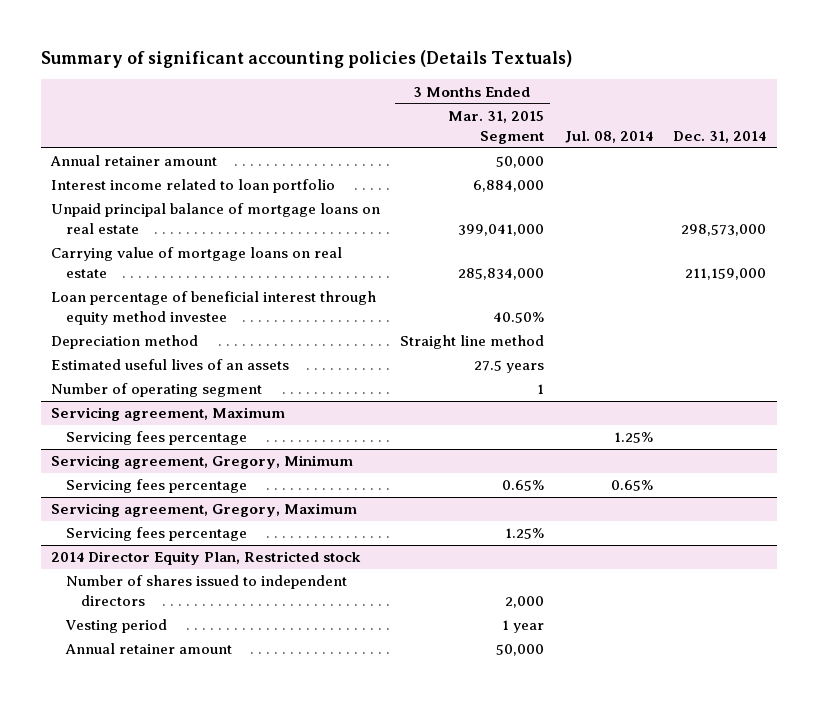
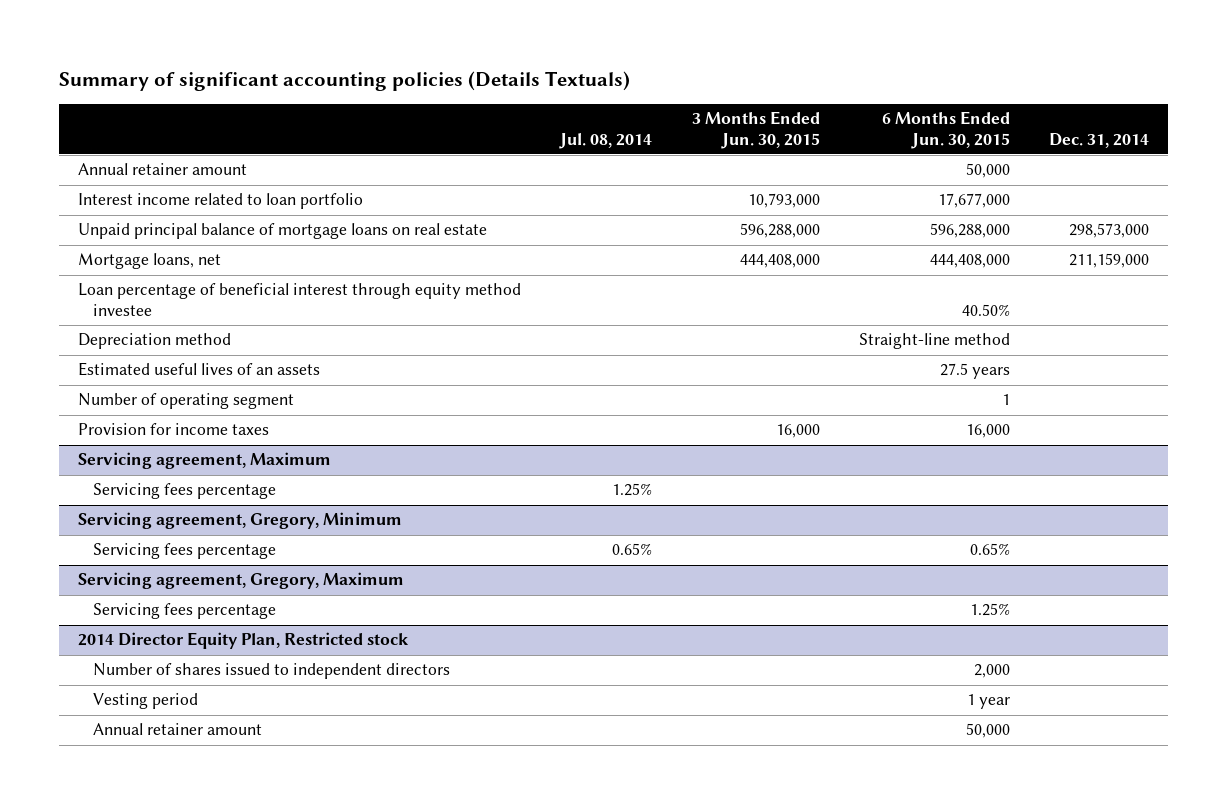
- | 3 Months Ended Mar. 31, 2015 Segment | Jul. 08, 2014 | Dec. 31, 2014
+ | Jul. 08, 2014 | 3 Months Ended Jun. 30, 2015 | 6 Months Ended Jun. 30, 2015 | Dec. 31, 2014
- Carrying value of mortgage loans on real estate | 285,834,000 | | 211,159,000
+ Mortgage loans, net | | 444,408,000 | 444,408,000 | 211,159,000
+ Provision for income taxes | | 16,000 | 16,000 |

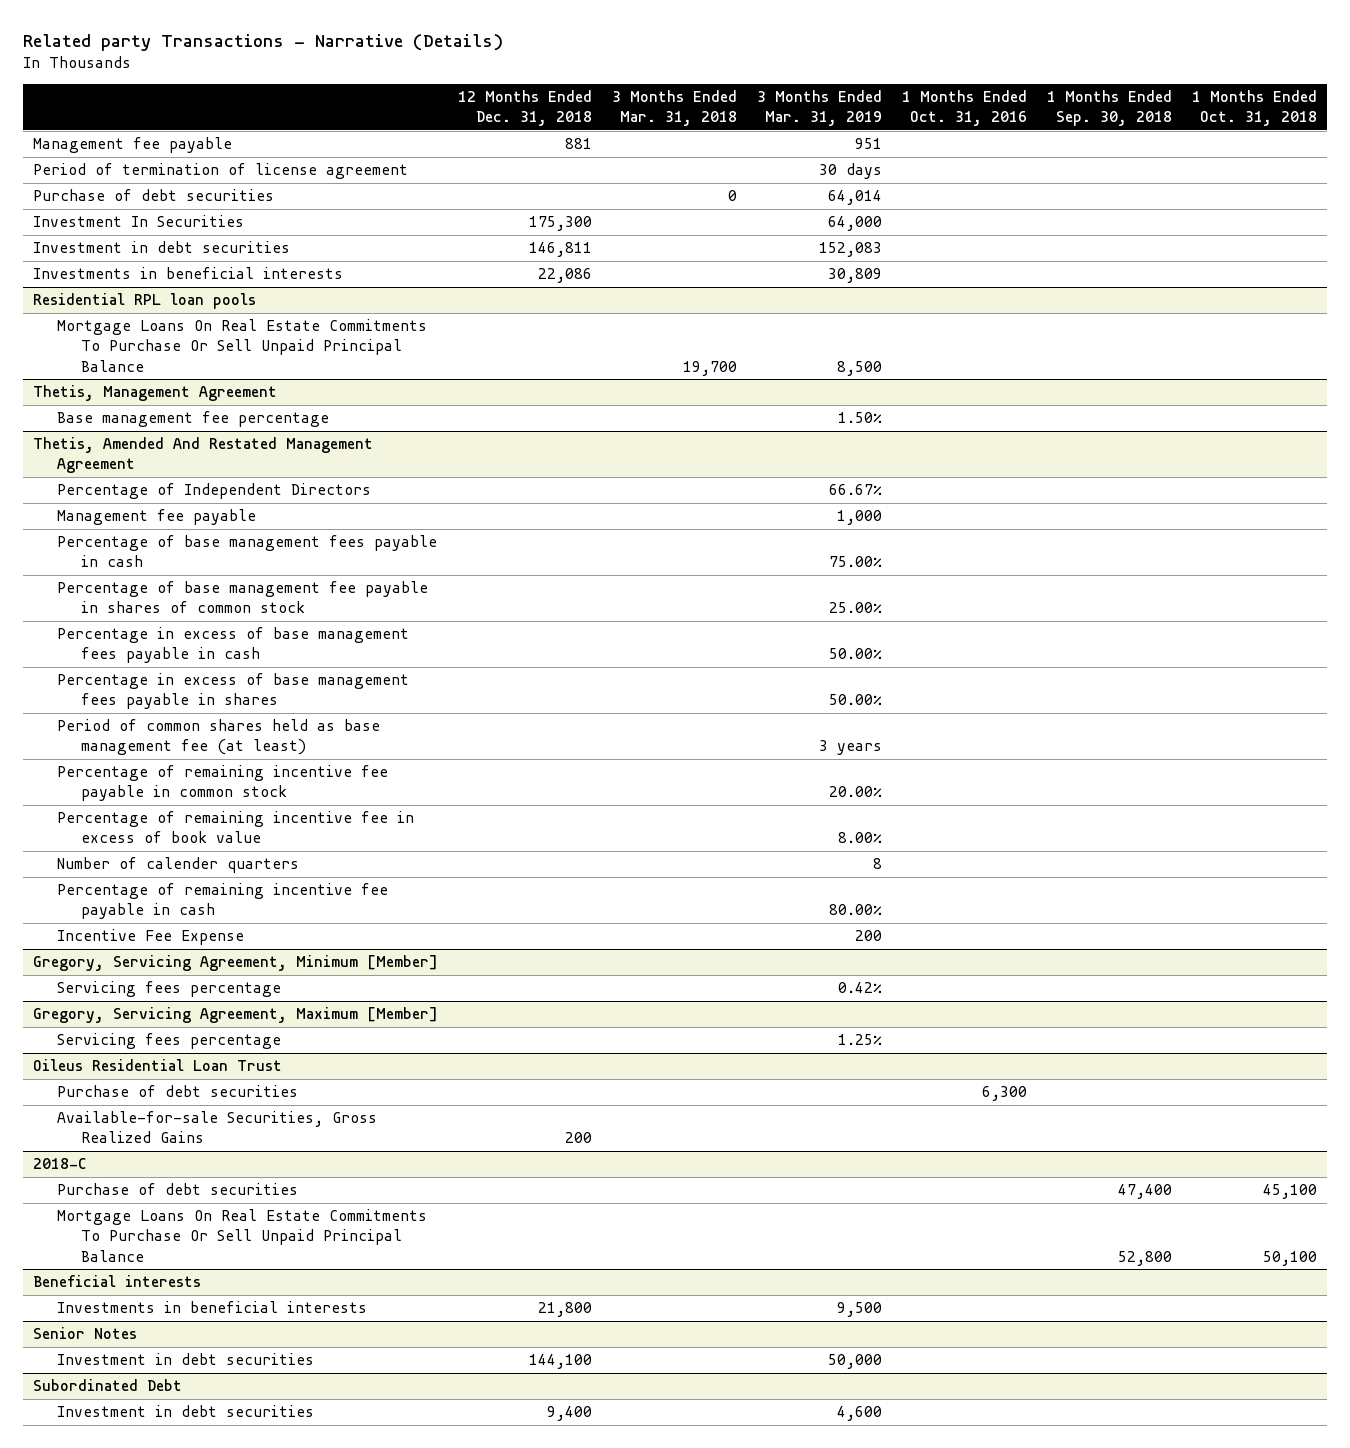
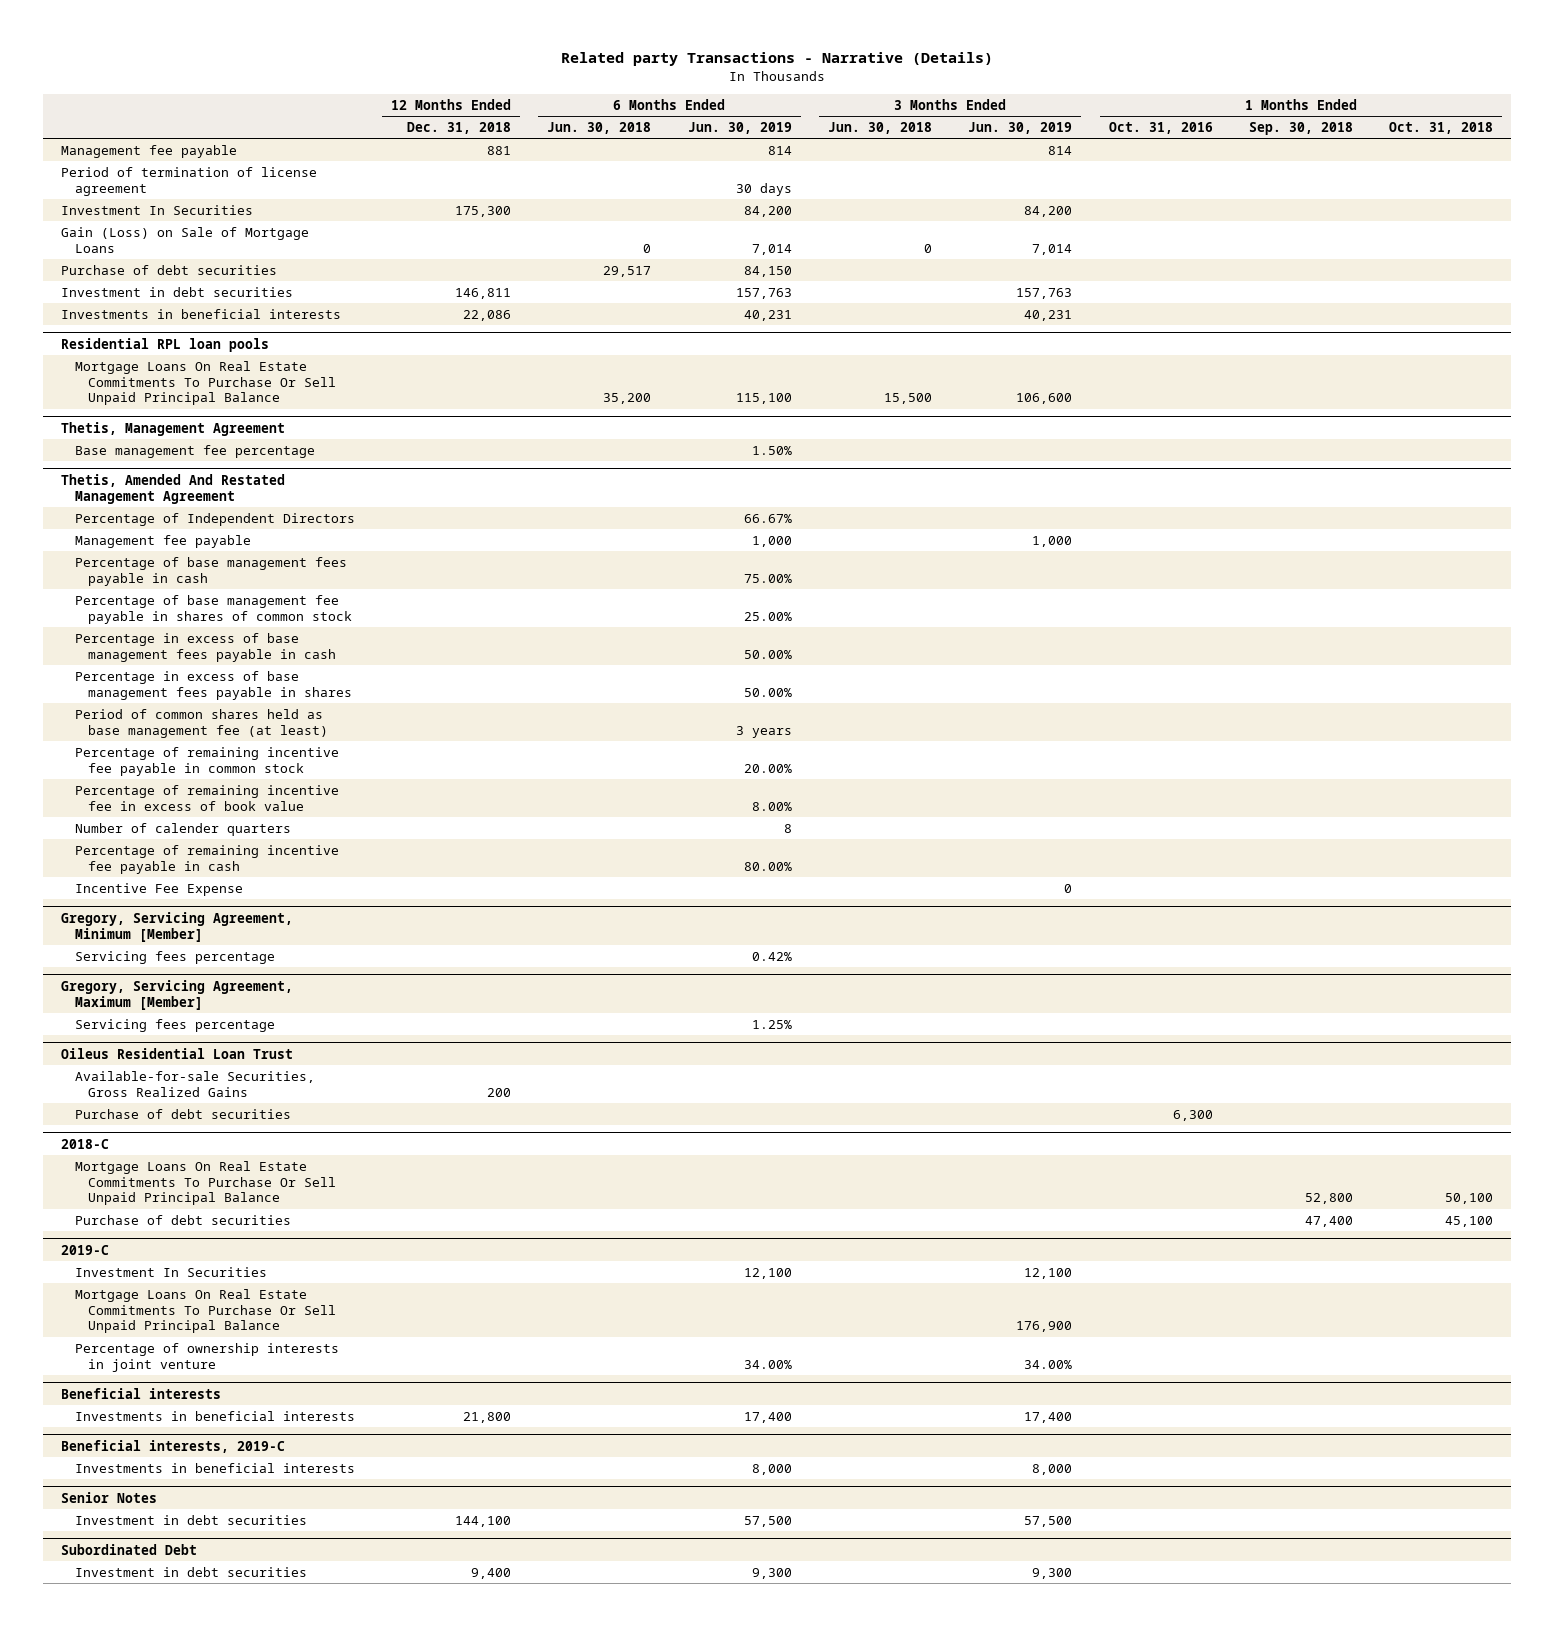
- | 12 Months Ended Dec. 31, 2018 | 3 Months Ended Mar. 31, 2018 | 3 Months Ended Mar. 31, 2019 | 1 Months Ended Oct. 31, 2016 | 1 Months Ended Sep. 30, 2018 | 1 Months Ended Oct. 31, 2018
+ | 12 Months Ended Dec. 31, 2018 | 6 Months Ended Jun. 30, 2018 | 6 Months Ended Jun. 30, 2019 | 3 Months Ended Jun. 30, 2018 | 3 Months Ended Jun. 30, 2019 | 1 Months Ended Oct. 31, 2016 | 1 Months Ended Sep. 30, 2018 | 1 Months Ended Oct. 31, 2018
+ Gain (Loss) on Sale of Mortgage Loans | | 0 | 7,014 | 0 | 7,014 | | |
moved down: Purchase of debt securities | | 29,517 | 84,150 | | | | |
@ Oileus Residential Loan Trust
moved down: Purchase of debt securities | | | | | | 6,300 | |
@ 2018-C
moved down: Purchase of debt securities | | | | | | | 47,400 | 45,100
+ 2019-C
+ Investment In Securities | | | 12,100 | | 12,100 | | |
+ Mortgage Loans On Real Estate Commitments To Purchase Or Sell Unpaid Principal Balance | | | | | 176,900 | | |
+ Percentage of ownership interests in joint venture | | | 34.00% | | 34.00% | | |
+ Beneficial interests, 2019-C
+ Investments in beneficial interests | | | 8,000 | | 8,000 | | |

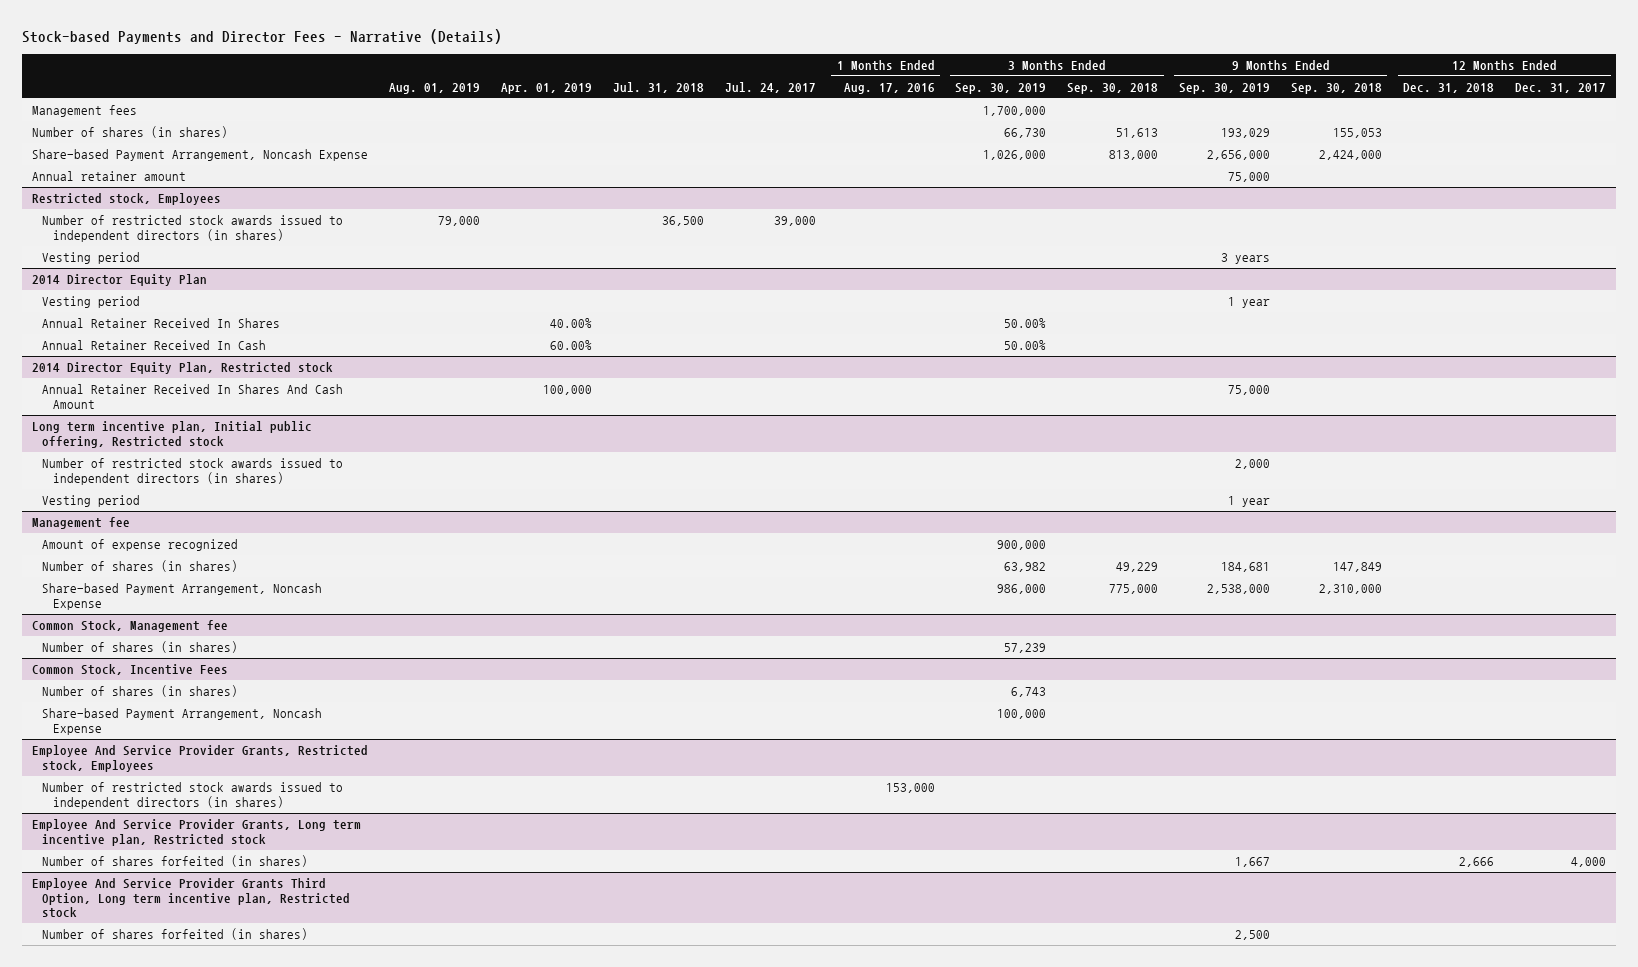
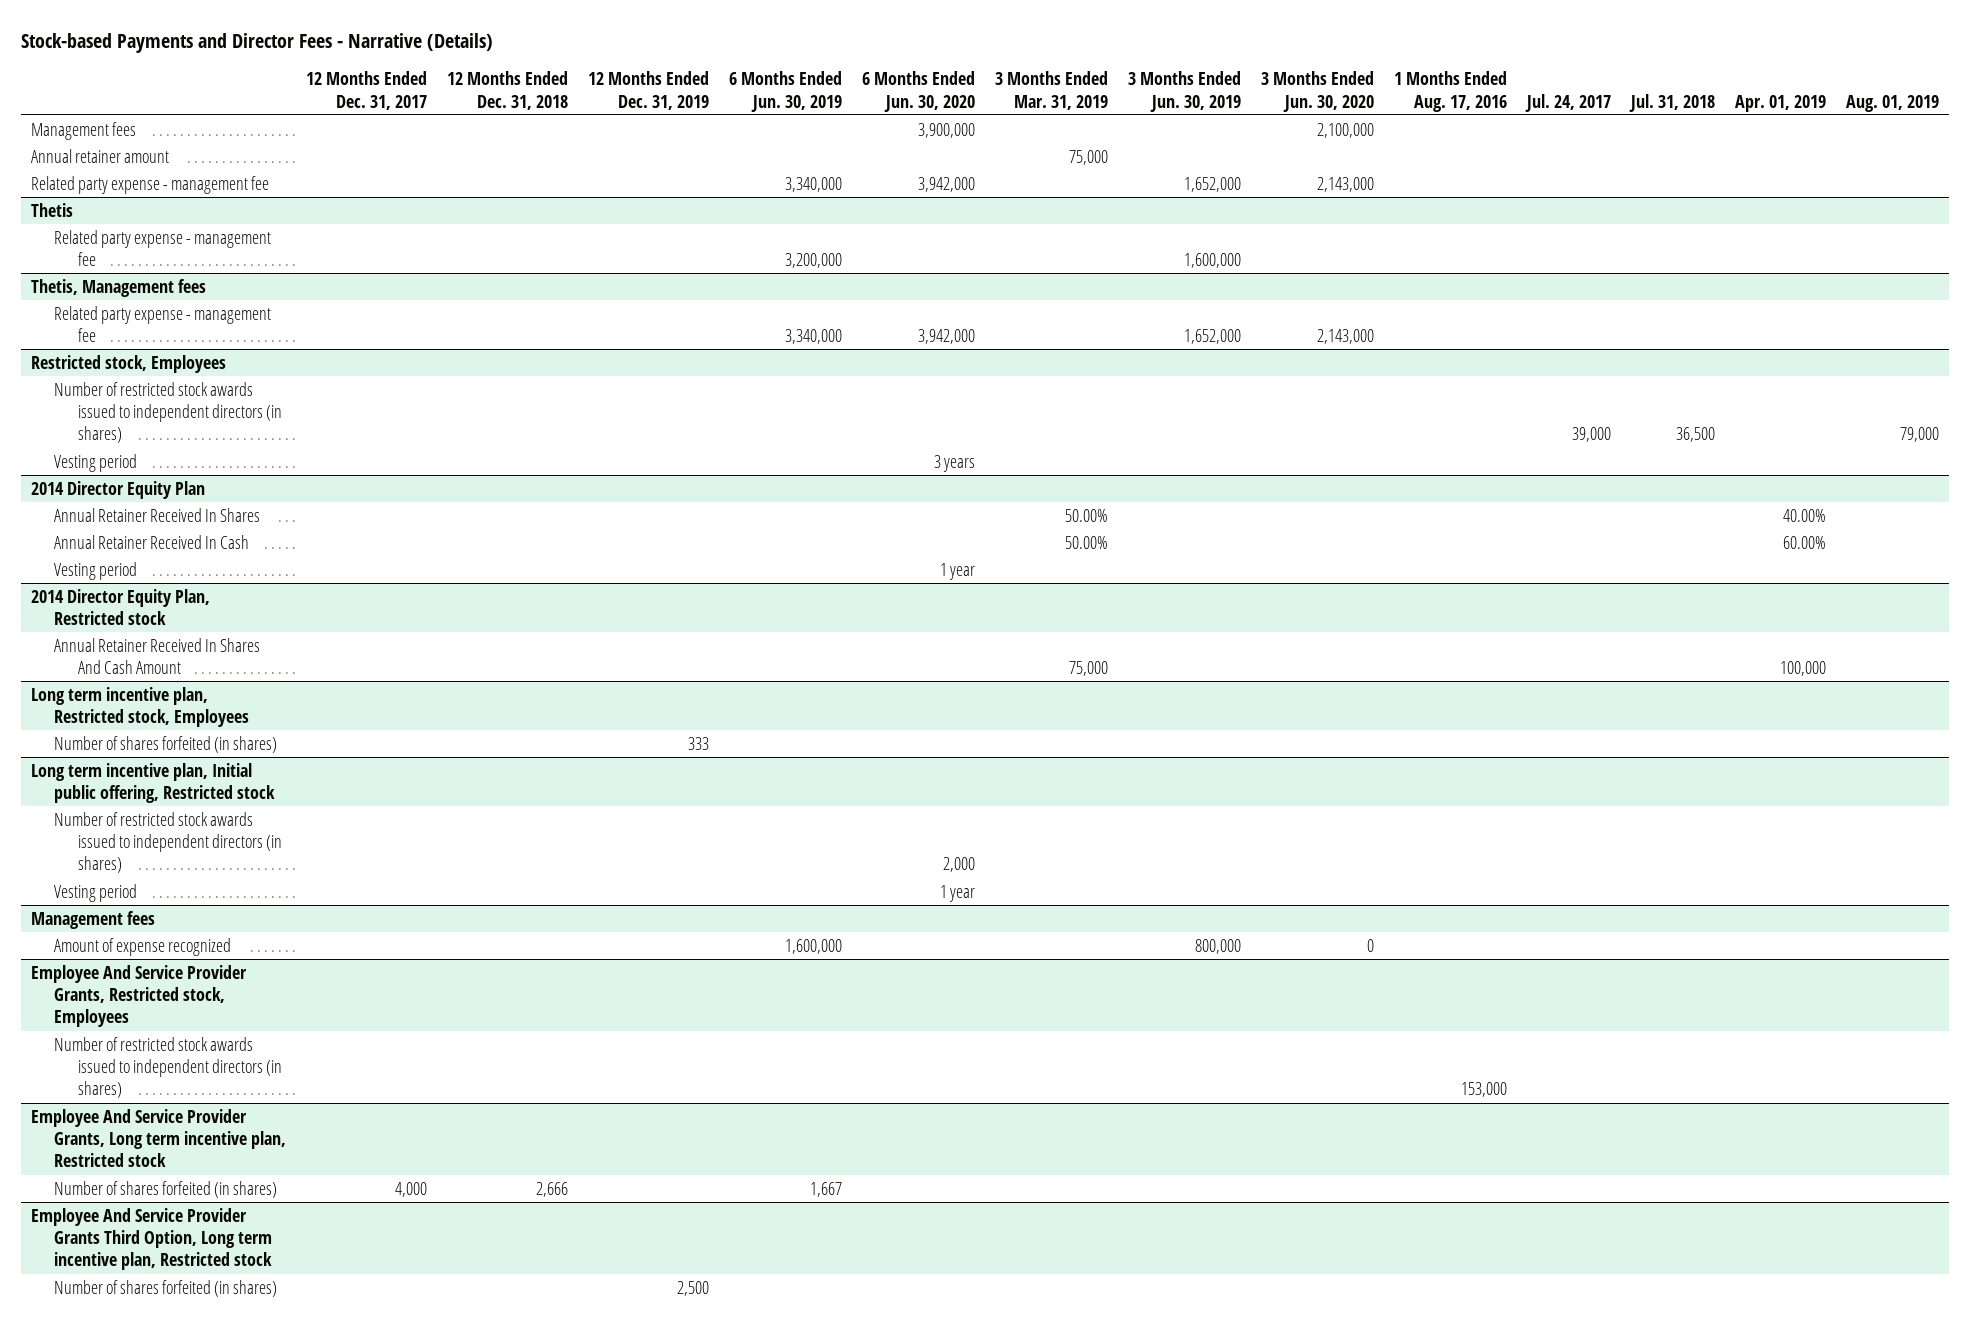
- | Aug. 01, 2019 | Apr. 01, 2019 | Jul. 31, 2018 | Jul. 24, 2017 | 1 Months Ended Aug. 17, 2016 | 3 Months Ended Sep. 30, 2019 | 3 Months Ended Sep. 30, 2018 | 9 Months Ended Sep. 30, 2019 | 9 Months Ended Sep. 30, 2018 | 12 Months Ended Dec. 31, 2018 | 12 Months Ended Dec. 31, 2017
+ | 12 Months Ended Dec. 31, 2017 | 12 Months Ended Dec. 31, 2018 | 12 Months Ended Dec. 31, 2019 | 6 Months Ended Jun. 30, 2019 | 6 Months Ended Jun. 30, 2020 | 3 Months Ended Mar. 31, 2019 | 3 Months Ended Jun. 30, 2019 | 3 Months Ended Jun. 30, 2020 | 1 Months Ended Aug. 17, 2016 | Jul. 24, 2017 | Jul. 31, 2018 | Apr. 01, 2019 | Aug. 01, 2019
- Number of shares (in shares) | | | | | | 66,730 | 51,613 | 193,029 | 155,053 | |
- Share-based Payment Arrangement, Noncash Expense | | | | | | 1,026,000 | 813,000 | 2,656,000 | 2,424,000 | |
+ Related party expense - management fee | | | | 3,340,000 | 3,942,000 | | 1,652,000 | 2,143,000 | | | | |
+ Thetis
+ Related party expense - management fee | | | | 3,200,000 | | | 1,600,000 | | | | | |
+ Thetis, Management fees
+ Related party expense - management fee | | | | 3,340,000 | 3,942,000 | | 1,652,000 | 2,143,000 | | | | |
@ 2014 Director Equity Plan
moved down: Vesting period | | | | | 1 year | | | | | | | |
+ Long term incentive plan, Restricted stock, Employees
+ Number of shares forfeited (in shares) | | | 333 | | | | | | | | | |
- Management fee
+ Management fees
- Number of shares (in shares) | | | | | | 63,982 | 49,229 | 184,681 | 147,849 | |
- Share-based Payment Arrangement, Noncash Expense | | | | | | 986,000 | 775,000 | 2,538,000 | 2,310,000 | |
- Common Stock, Management fee
- Number of shares (in shares) | | | | | | 57,239 | | | | |
- Common Stock, Incentive Fees
- Number of shares (in shares) | | | | | | 6,743 | | | | |
- Share-based Payment Arrangement, Noncash Expense | | | | | | 100,000 | | | | |

